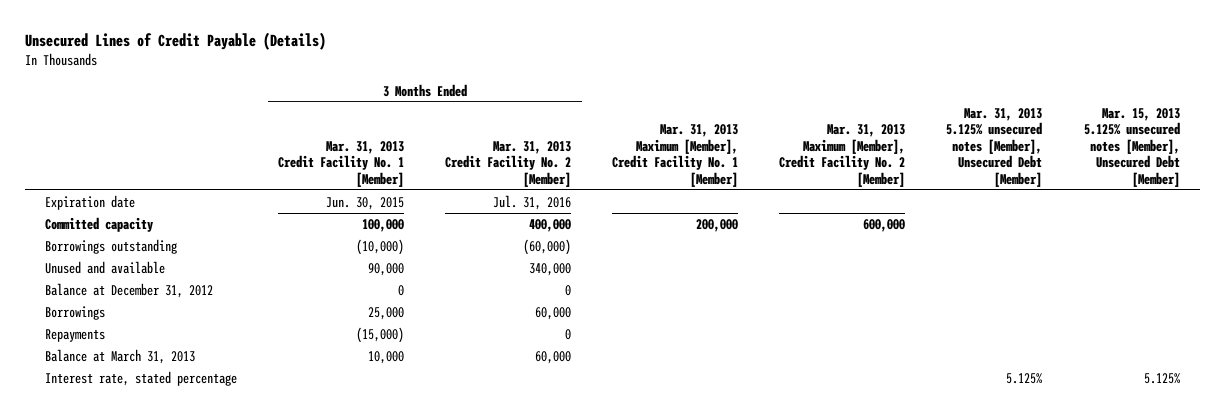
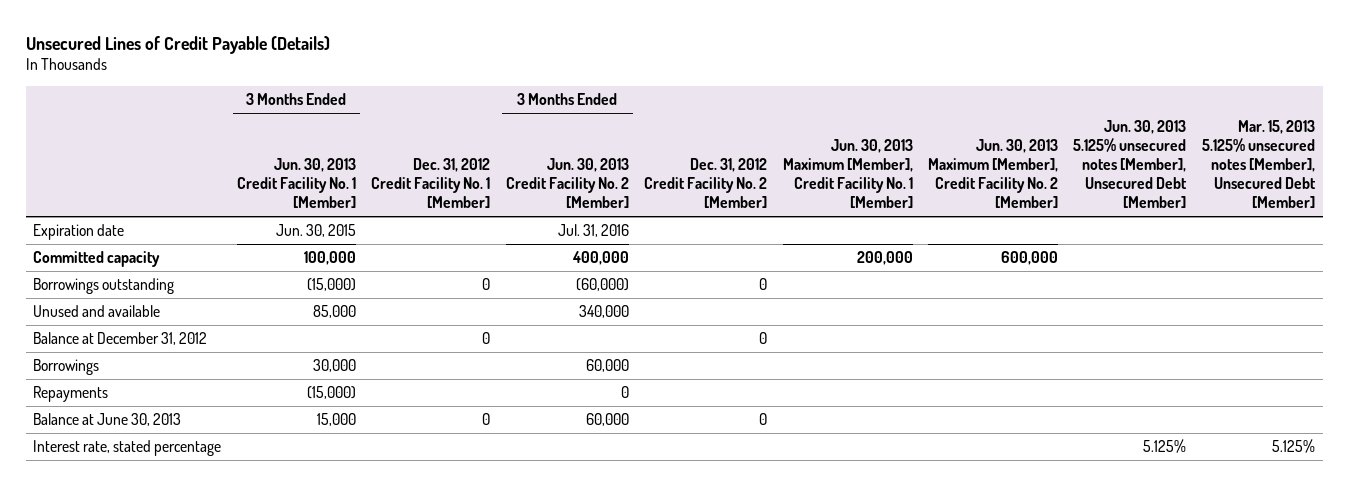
- | 3 Months Ended Mar. 31, 2013 Credit Facility No. 1 [Member] | 3 Months Ended Mar. 31, 2013 Credit Facility No. 2 [Member] | Mar. 31, 2013 Maximum [Member], Credit Facility No. 1 [Member] | Mar. 31, 2013 Maximum [Member], Credit Facility No. 2 [Member] | Mar. 31, 2013 5.125% unsecured notes [Member], Unsecured Debt [Member] | Mar. 15, 2013 5.125% unsecured notes [Member], Unsecured Debt [Member]
+ | 3 Months Ended Jun. 30, 2013 Credit Facility No. 1 [Member] | Dec. 31, 2012 Credit Facility No. 1 [Member] | 3 Months Ended Jun. 30, 2013 Credit Facility No. 2 [Member] | Dec. 31, 2012 Credit Facility No. 2 [Member] | Jun. 30, 2013 Maximum [Member], Credit Facility No. 1 [Member] | Jun. 30, 2013 Maximum [Member], Credit Facility No. 2 [Member] | Jun. 30, 2013 5.125% unsecured notes [Member], Unsecured Debt [Member] | Mar. 15, 2013 5.125% unsecured notes [Member], Unsecured Debt [Member]
- Balance at March 31, 2013 | 10,000 | 60,000 | | | |
+ Balance at June 30, 2013 | 15,000 | 0 | 60,000 | 0 | | | |

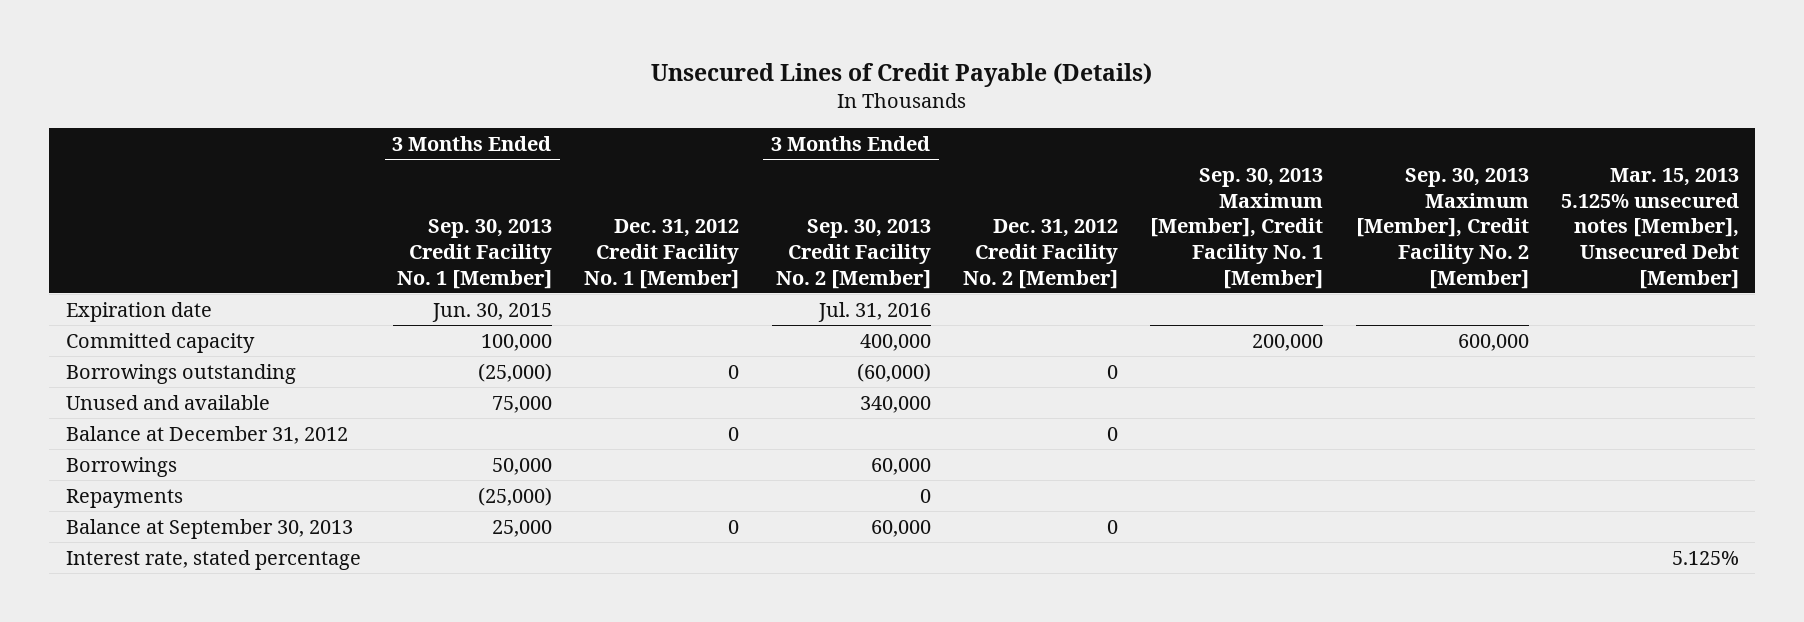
- | 3 Months Ended Jun. 30, 2013 Credit Facility No. 1 [Member] | Dec. 31, 2012 Credit Facility No. 1 [Member] | 3 Months Ended Jun. 30, 2013 Credit Facility No. 2 [Member] | Dec. 31, 2012 Credit Facility No. 2 [Member] | Jun. 30, 2013 Maximum [Member], Credit Facility No. 1 [Member] | Jun. 30, 2013 Maximum [Member], Credit Facility No. 2 [Member] | Jun. 30, 2013 5.125% unsecured notes [Member], Unsecured Debt [Member] | Mar. 15, 2013 5.125% unsecured notes [Member], Unsecured Debt [Member]
+ | 3 Months Ended Sep. 30, 2013 Credit Facility No. 1 [Member] | Dec. 31, 2012 Credit Facility No. 1 [Member] | 3 Months Ended Sep. 30, 2013 Credit Facility No. 2 [Member] | Dec. 31, 2012 Credit Facility No. 2 [Member] | Sep. 30, 2013 Maximum [Member], Credit Facility No. 1 [Member] | Sep. 30, 2013 Maximum [Member], Credit Facility No. 2 [Member] | Mar. 15, 2013 5.125% unsecured notes [Member], Unsecured Debt [Member]
- Balance at June 30, 2013 | 15,000 | 0 | 60,000 | 0 | | | |
+ Balance at September 30, 2013 | 25,000 | 0 | 60,000 | 0 | | |

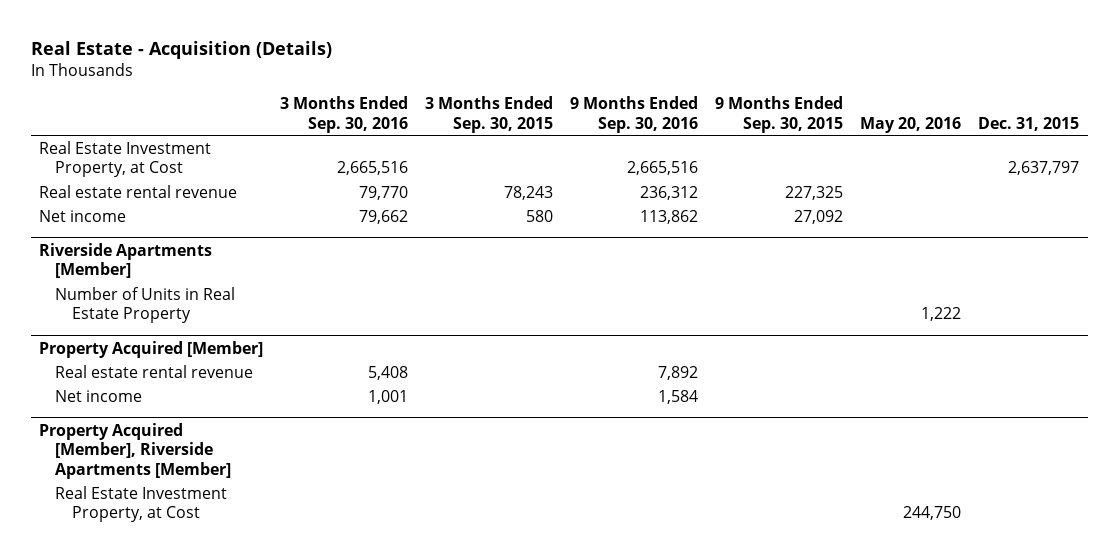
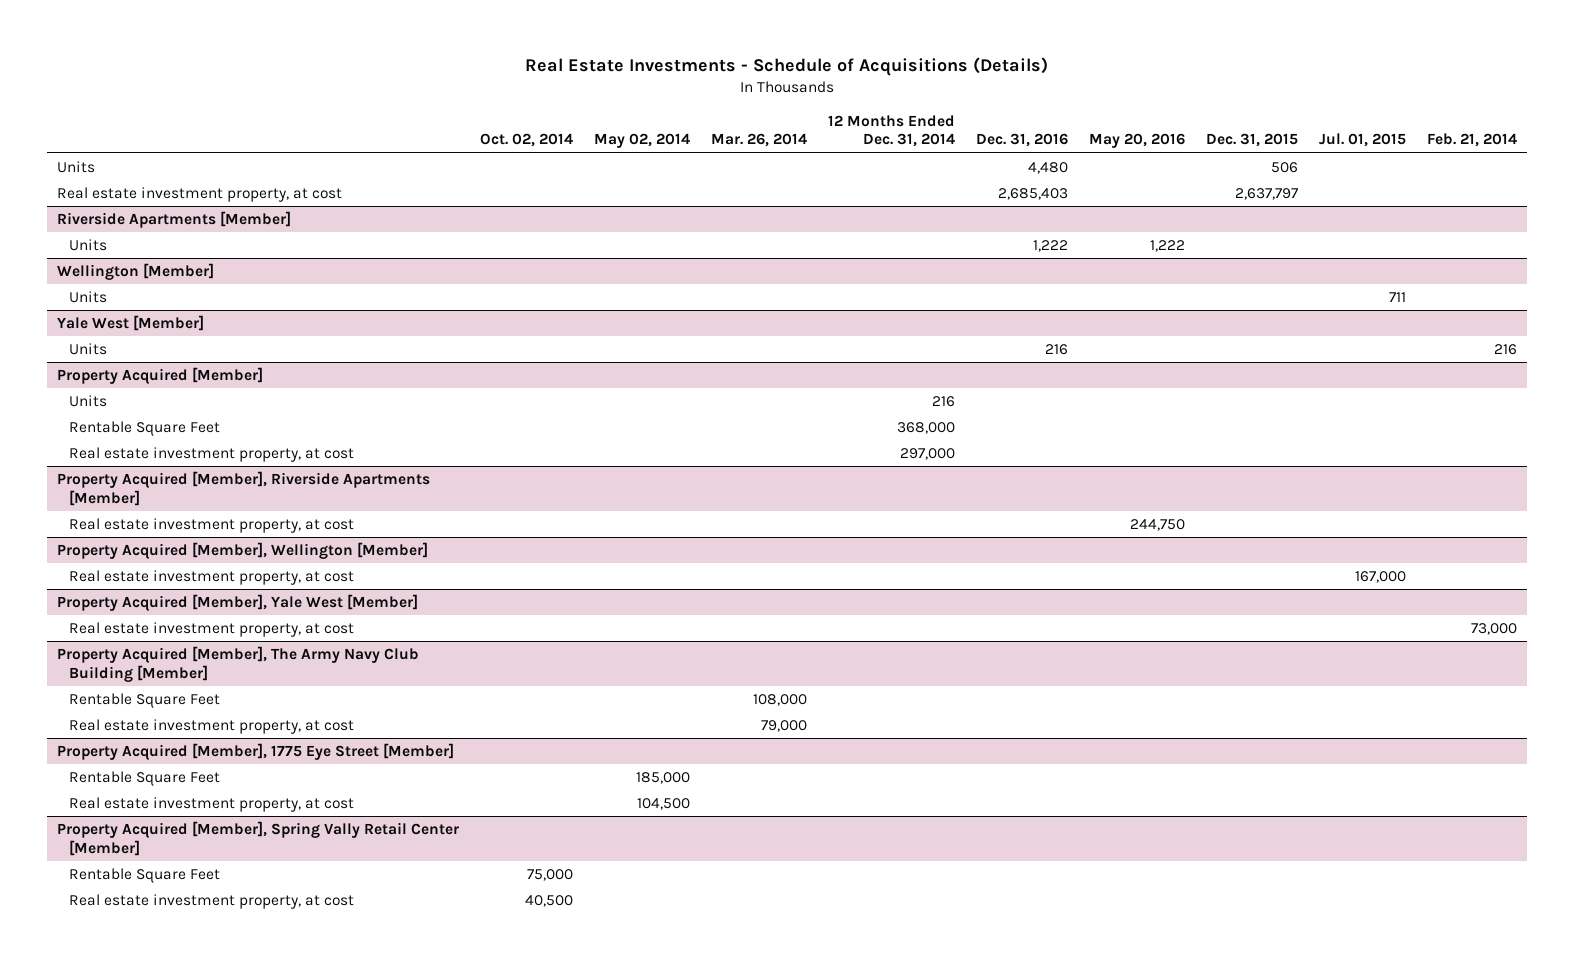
- Real Estate - Acquisition (Details)
+ Real Estate Investments - Schedule of Acquisitions (Details)
- | 3 Months Ended Sep. 30, 2016 | 3 Months Ended Sep. 30, 2015 | 9 Months Ended Sep. 30, 2016 | 9 Months Ended Sep. 30, 2015 | May 20, 2016 | Dec. 31, 2015
+ | Oct. 02, 2014 | May 02, 2014 | Mar. 26, 2014 | 12 Months Ended Dec. 31, 2014 | Dec. 31, 2016 | May 20, 2016 | Dec. 31, 2015 | Jul. 01, 2015 | Feb. 21, 2014
- Real Estate Investment Property, at Cost | 2,665,516 | | 2,665,516 | | | 2,637,797
- Real estate rental revenue | 79,770 | 78,243 | 236,312 | 227,325 | |
- Net income | 79,662 | 580 | 113,862 | 27,092 | |
+ Units | | | | | 4,480 | | 506 | |
+ Real estate investment property, at cost | | | | | 2,685,403 | | 2,637,797 | |
@ Riverside Apartments [Member]
- Number of Units in Real Estate Property | | | | | 1,222 |
+ Units | | | | | 1,222 | 1,222 | | |
+ Wellington [Member]
+ Units | | | | | | | | 711 |
+ Yale West [Member]
+ Units | | | | | 216 | | | | 216
@ Property Acquired [Member]
- Real estate rental revenue | 5,408 | | 7,892 | | |
- Net income | 1,001 | | 1,584 | | |
+ Units | | | | 216 | | | | |
+ Rentable Square Feet | | | | 368,000 | | | | |
+ Real estate investment property, at cost | | | | 297,000 | | | | |
@ Property Acquired [Member], Riverside Apartments [Member]
- Real Estate Investment Property, at Cost | | | | | 244,750 |
+ Real estate investment property, at cost | | | | | | 244,750 | | |
+ Property Acquired [Member], Wellington [Member]
+ Real estate investment property, at cost | | | | | | | | 167,000 |
+ Property Acquired [Member], Yale West [Member]
+ Real estate investment property, at cost | | | | | | | | | 73,000
+ Property Acquired [Member], The Army Navy Club Building [Member]
+ Rentable Square Feet | | | 108,000 | | | | | |
+ Real estate investment property, at cost | | | 79,000 | | | | | |
+ Property Acquired [Member], 1775 Eye Street [Member]
+ Rentable Square Feet | | 185,000 | | | | | | |
+ Real estate investment property, at cost | | 104,500 | | | | | | |
+ Property Acquired [Member], Spring Vally Retail Center [Member]
+ Rentable Square Feet | 75,000 | | | | | | | |
+ Real estate investment property, at cost | 40,500 | | | | | | | |

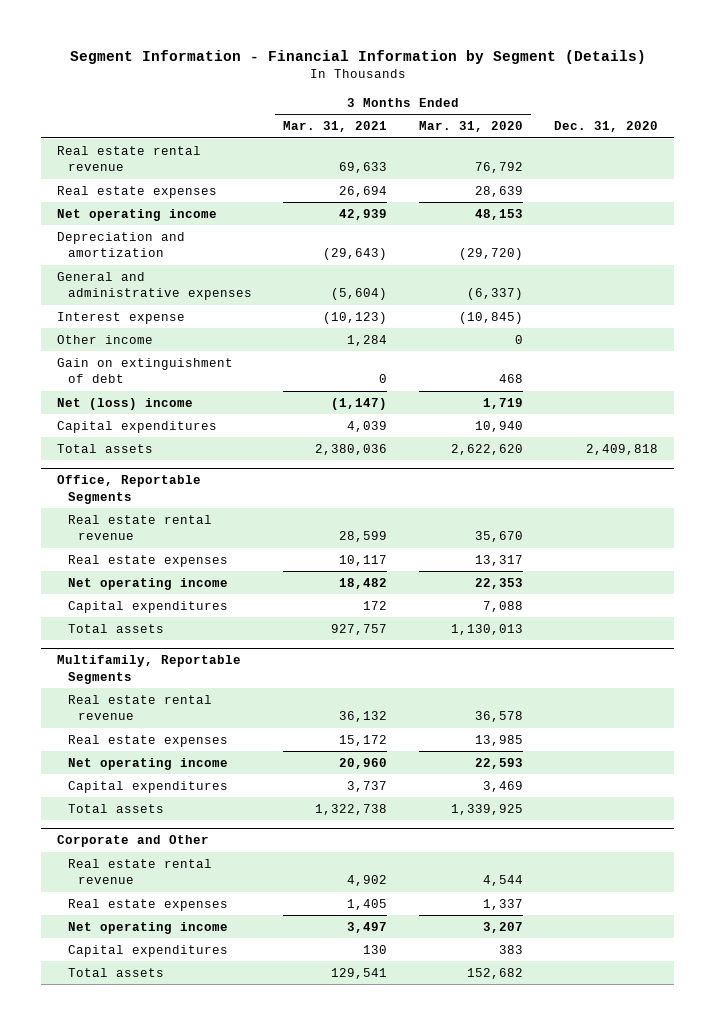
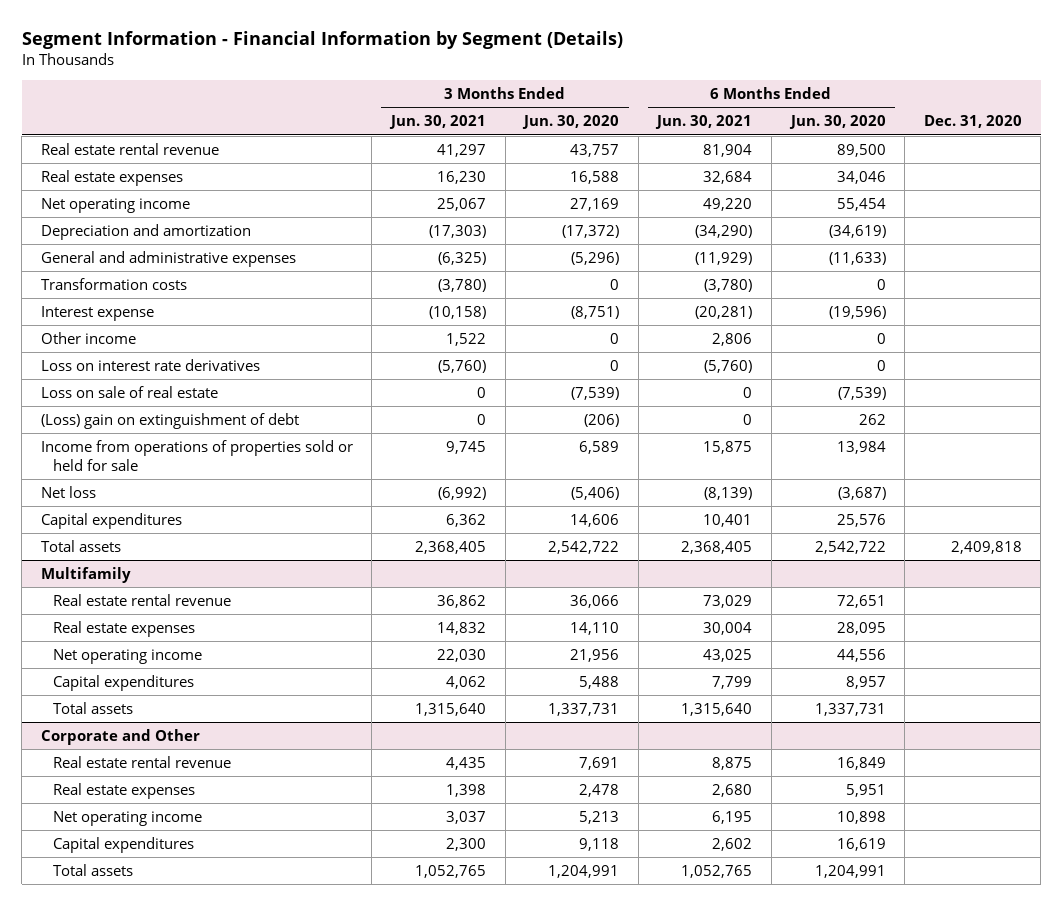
- | 3 Months Ended Mar. 31, 2021 | 3 Months Ended Mar. 31, 2020 | Dec. 31, 2020
+ | 3 Months Ended Jun. 30, 2021 | 3 Months Ended Jun. 30, 2020 | 6 Months Ended Jun. 30, 2021 | 6 Months Ended Jun. 30, 2020 | Dec. 31, 2020
+ Transformation costs | (3,780) | 0 | (3,780) | 0 |
- Gain on extinguishment of debt | 0 | 468 |
- Net (loss) income | (1,147) | 1,719 |
+ Loss on interest rate derivatives | (5,760) | 0 | (5,760) | 0 |
+ Loss on sale of real estate | 0 | (7,539) | 0 | (7,539) |
+ (Loss) gain on extinguishment of debt | 0 | (206) | 0 | 262 |
+ Income from operations of properties sold or held for sale | 9,745 | 6,589 | 15,875 | 13,984 |
+ Net loss | (6,992) | (5,406) | (8,139) | (3,687) |
- Office, Reportable Segments
- Real estate rental revenue | 28,599 | 35,670 |
- Real estate expenses | 10,117 | 13,317 |
- Net operating income | 18,482 | 22,353 |
- Capital expenditures | 172 | 7,088 |
- Total assets | 927,757 | 1,130,013 |
- Multifamily, Reportable Segments
+ Multifamily

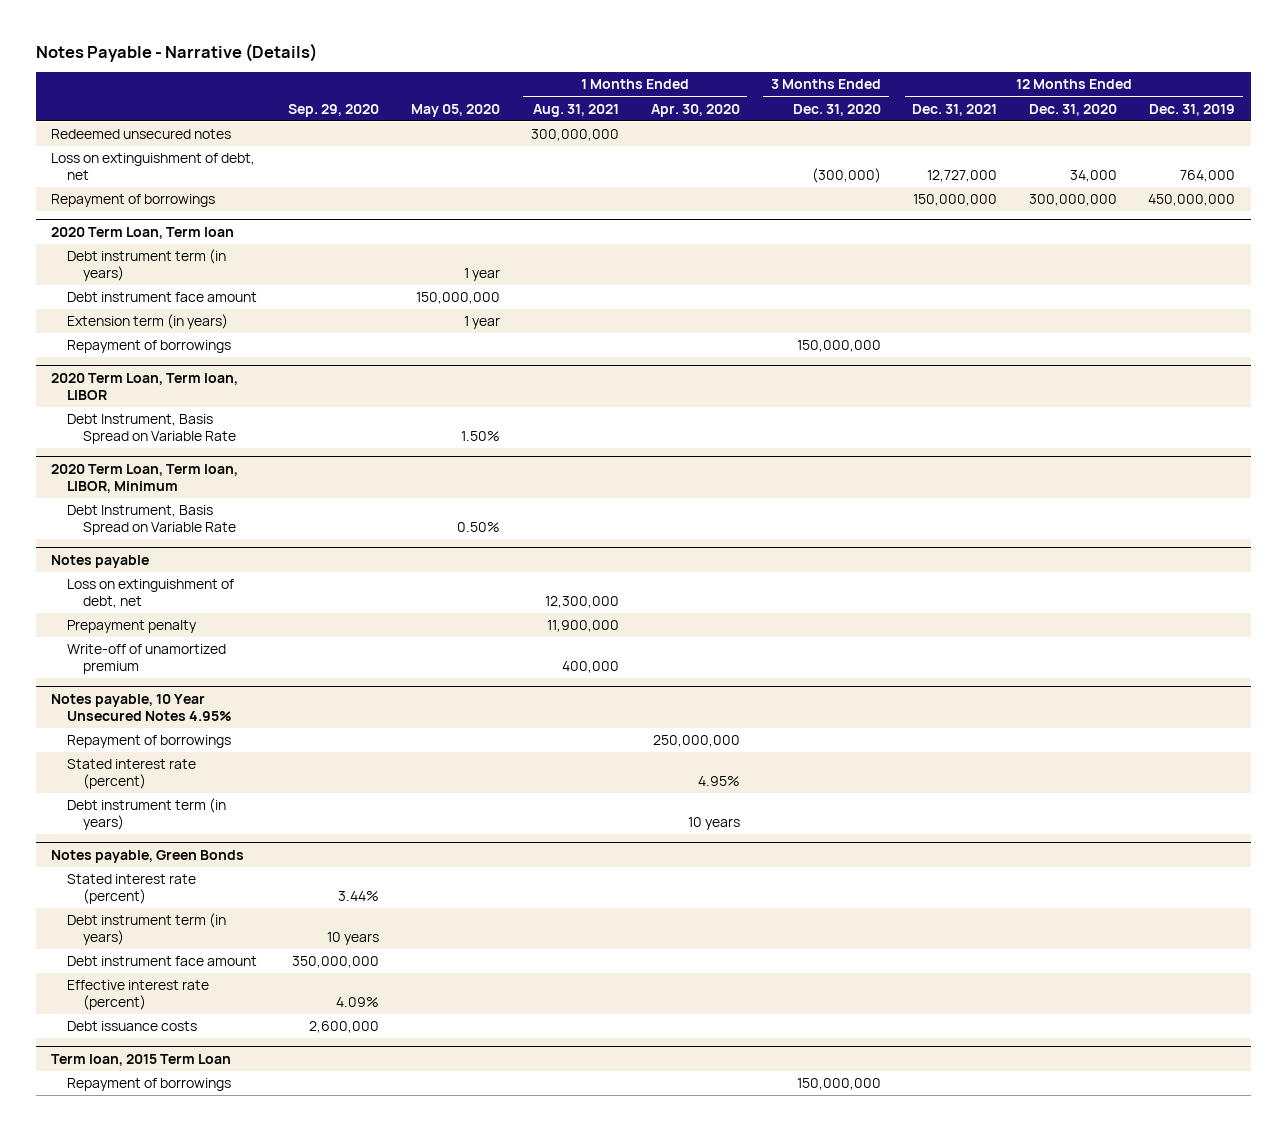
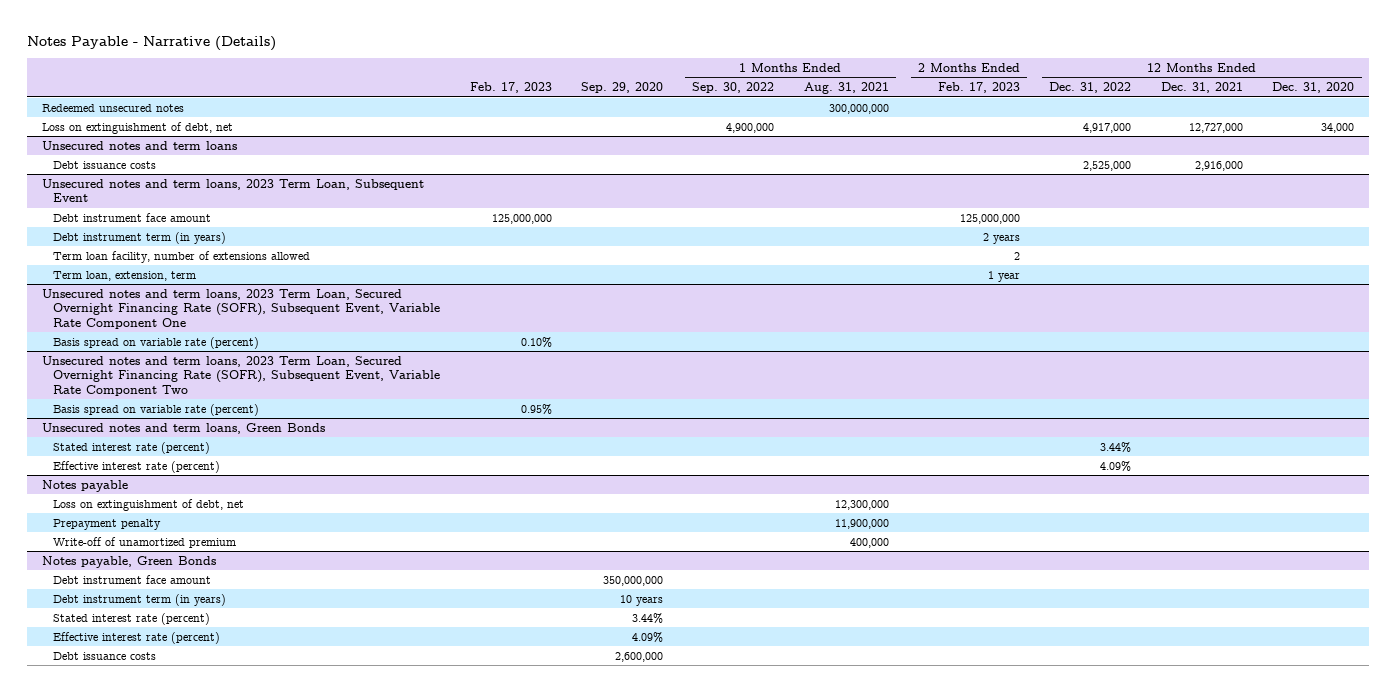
- | Sep. 29, 2020 | May 05, 2020 | 1 Months Ended Aug. 31, 2021 | 1 Months Ended Apr. 30, 2020 | 3 Months Ended Dec. 31, 2020 | 12 Months Ended Dec. 31, 2021 | 12 Months Ended Dec. 31, 2020 | 12 Months Ended Dec. 31, 2019
+ | Feb. 17, 2023 | Sep. 29, 2020 | 1 Months Ended Sep. 30, 2022 | 1 Months Ended Aug. 31, 2021 | 2 Months Ended Feb. 17, 2023 | 12 Months Ended Dec. 31, 2022 | 12 Months Ended Dec. 31, 2021 | 12 Months Ended Dec. 31, 2020
- Repayment of borrowings | | | | | | 150,000,000 | 300,000,000 | 450,000,000
- 2020 Term Loan, Term loan
- Debt instrument term (in years) | | 1 year | | | | | |
- Debt instrument face amount | | 150,000,000 | | | | | |
- Extension term (in years) | | 1 year | | | | | |
- Repayment of borrowings | | | | | 150,000,000 | | |
- 2020 Term Loan, Term loan, LIBOR
- Debt Instrument, Basis Spread on Variable Rate | | 1.50% | | | | | |
- 2020 Term Loan, Term loan, LIBOR, Minimum
- Debt Instrument, Basis Spread on Variable Rate | | 0.50% | | | | | |
+ Unsecured notes and term loans
+ Debt issuance costs | | | | | | 2,525,000 | 2,916,000 |
+ Unsecured notes and term loans, 2023 Term Loan, Subsequent Event
+ Debt instrument face amount | 125,000,000 | | | | 125,000,000 | | |
+ Debt instrument term (in years) | | | | | 2 years | | |
+ Term loan facility, number of extensions allowed | | | | | 2 | | |
+ Term loan, extension, term | | | | | 1 year | | |
+ Unsecured notes and term loans, 2023 Term Loan, Secured Overnight Financing Rate (SOFR), Subsequent Event, Variable Rate Component One
+ Basis spread on variable rate (percent) | 0.10% | | | | | | |
+ Unsecured notes and term loans, 2023 Term Loan, Secured Overnight Financing Rate (SOFR), Subsequent Event, Variable Rate Component Two
+ Basis spread on variable rate (percent) | 0.95% | | | | | | |
+ Unsecured notes and term loans, Green Bonds
+ Stated interest rate (percent) | | | | | | 3.44% | |
+ Effective interest rate (percent) | | | | | | 4.09% | |
- Notes payable, 10 Year Unsecured Notes 4.95%
- Repayment of borrowings | | | | 250,000,000 | | | |
- Stated interest rate (percent) | | | | 4.95% | | | |
- Debt instrument term (in years) | | | | 10 years | | | |
@ Notes payable, Green Bonds
moved down: Debt instrument term (in years) | | 10 years | | | | | |
moved down: Stated interest rate (percent) | | 3.44% | | | | | |
- Term loan, 2015 Term Loan
- Repayment of borrowings | | | | | 150,000,000 | | |

